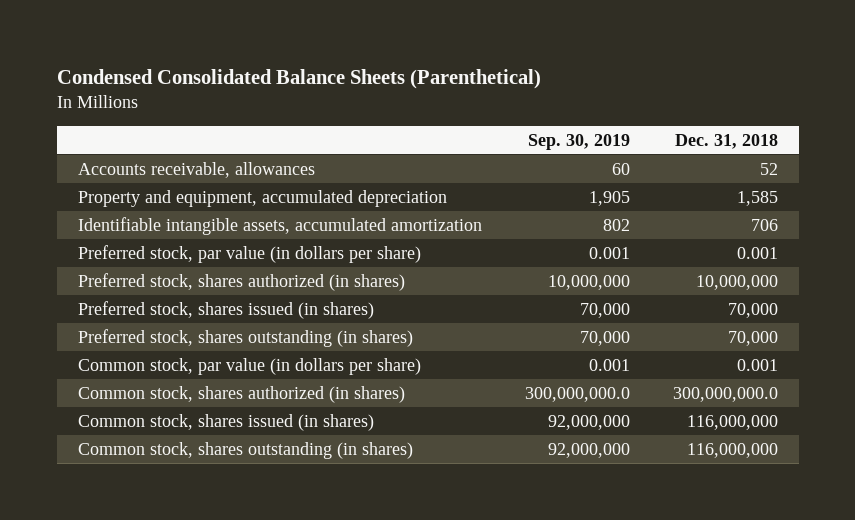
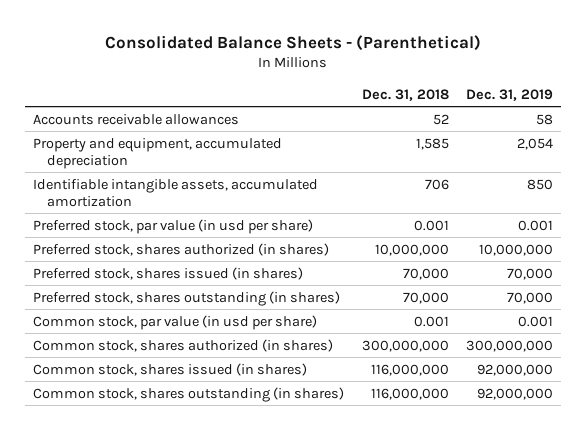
- Condensed Consolidated Balance Sheets (Parenthetical)
+ Consolidated Balance Sheets - (Parenthetical)
- | Sep. 30, 2019 | Dec. 31, 2018
+ | Dec. 31, 2018 | Dec. 31, 2019
- Accounts receivable, allowances | 60 | 52
+ Accounts receivable allowances | 52 | 58
- Preferred stock, par value (in dollars per share) | 0.001 | 0.001
+ Preferred stock, par value (in usd per share) | 0.001 | 0.001
- Common stock, par value (in dollars per share) | 0.001 | 0.001
- Common stock, shares authorized (in shares) | 300,000,000.0 | 300,000,000.0
+ Common stock, par value (in usd per share) | 0.001 | 0.001
+ Common stock, shares authorized (in shares) | 300,000,000 | 300,000,000

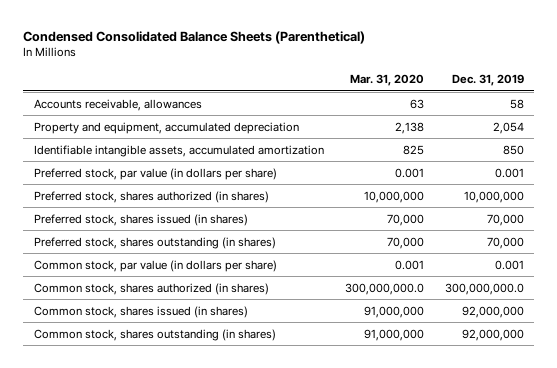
- Consolidated Balance Sheets - (Parenthetical)
+ Condensed Consolidated Balance Sheets (Parenthetical)
- | Dec. 31, 2018 | Dec. 31, 2019
+ | Mar. 31, 2020 | Dec. 31, 2019
- Accounts receivable allowances | 52 | 58
+ Accounts receivable, allowances | 63 | 58
- Preferred stock, par value (in usd per share) | 0.001 | 0.001
+ Preferred stock, par value (in dollars per share) | 0.001 | 0.001
- Common stock, par value (in usd per share) | 0.001 | 0.001
- Common stock, shares authorized (in shares) | 300,000,000 | 300,000,000
+ Common stock, par value (in dollars per share) | 0.001 | 0.001
+ Common stock, shares authorized (in shares) | 300,000,000.0 | 300,000,000.0

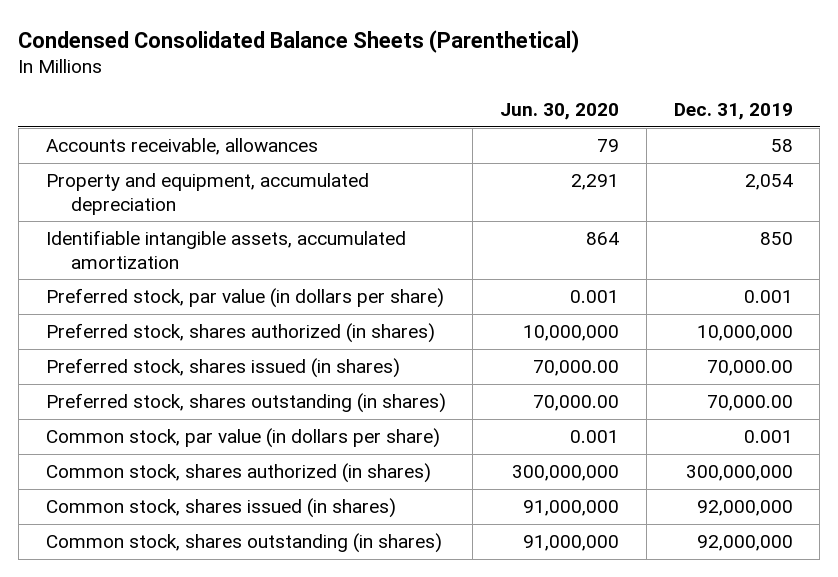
- | Mar. 31, 2020 | Dec. 31, 2019
+ | Jun. 30, 2020 | Dec. 31, 2019
- Preferred stock, shares issued (in shares) | 70,000 | 70,000
- Preferred stock, shares outstanding (in shares) | 70,000 | 70,000
+ Preferred stock, shares issued (in shares) | 70,000.00 | 70,000.00
+ Preferred stock, shares outstanding (in shares) | 70,000.00 | 70,000.00
- Common stock, shares authorized (in shares) | 300,000,000.0 | 300,000,000.0
+ Common stock, shares authorized (in shares) | 300,000,000 | 300,000,000

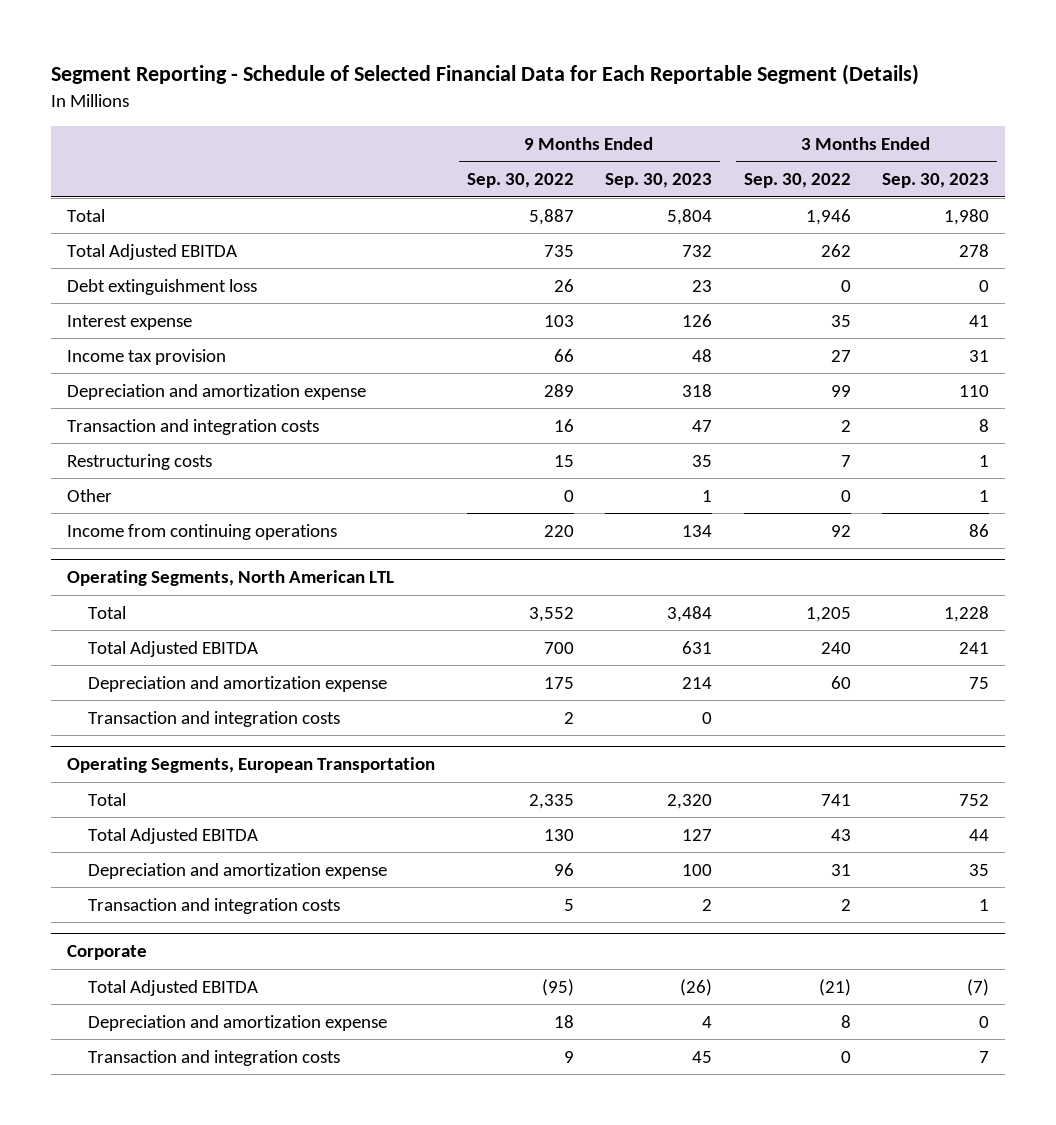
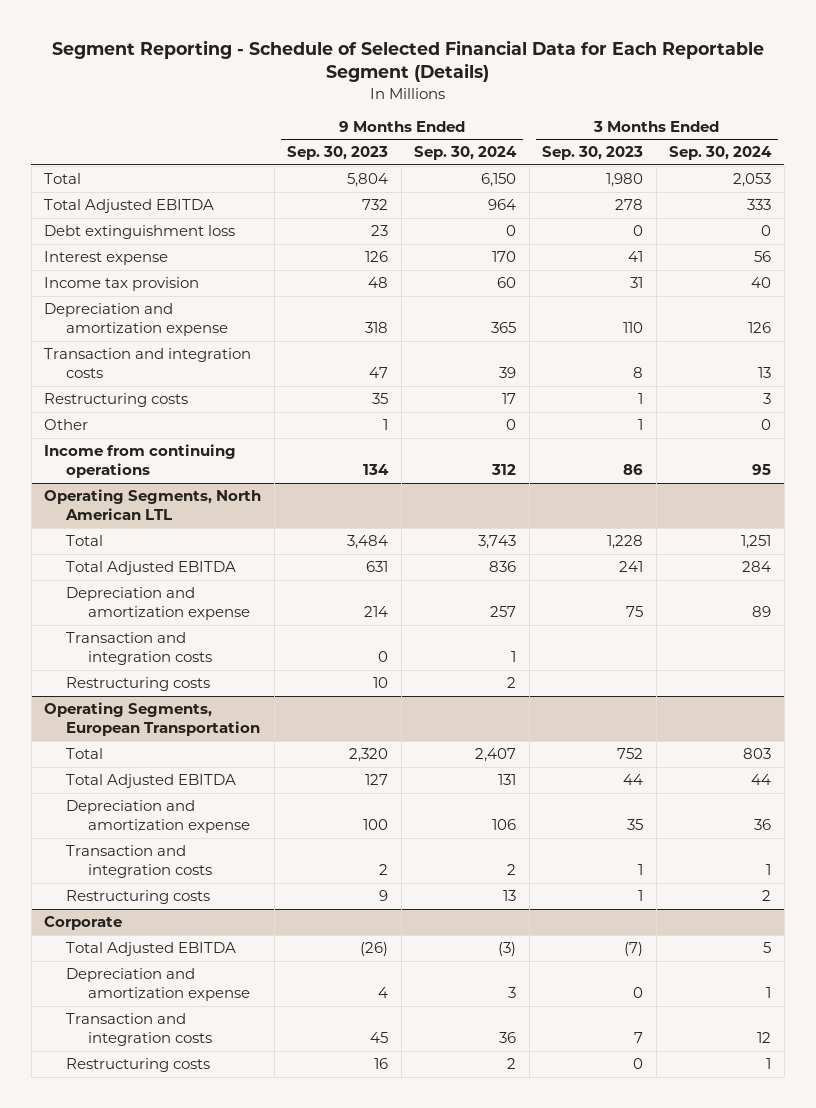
- | 9 Months Ended Sep. 30, 2022 | 9 Months Ended Sep. 30, 2023 | 3 Months Ended Sep. 30, 2022 | 3 Months Ended Sep. 30, 2023
+ | 9 Months Ended Sep. 30, 2023 | 9 Months Ended Sep. 30, 2024 | 3 Months Ended Sep. 30, 2023 | 3 Months Ended Sep. 30, 2024
@ Operating Segments, North American LTL
+ Restructuring costs | 10 | 2 | |
@ Operating Segments, European Transportation
+ Restructuring costs | 9 | 13 | 1 | 2
@ Corporate
+ Restructuring costs | 16 | 2 | 0 | 1

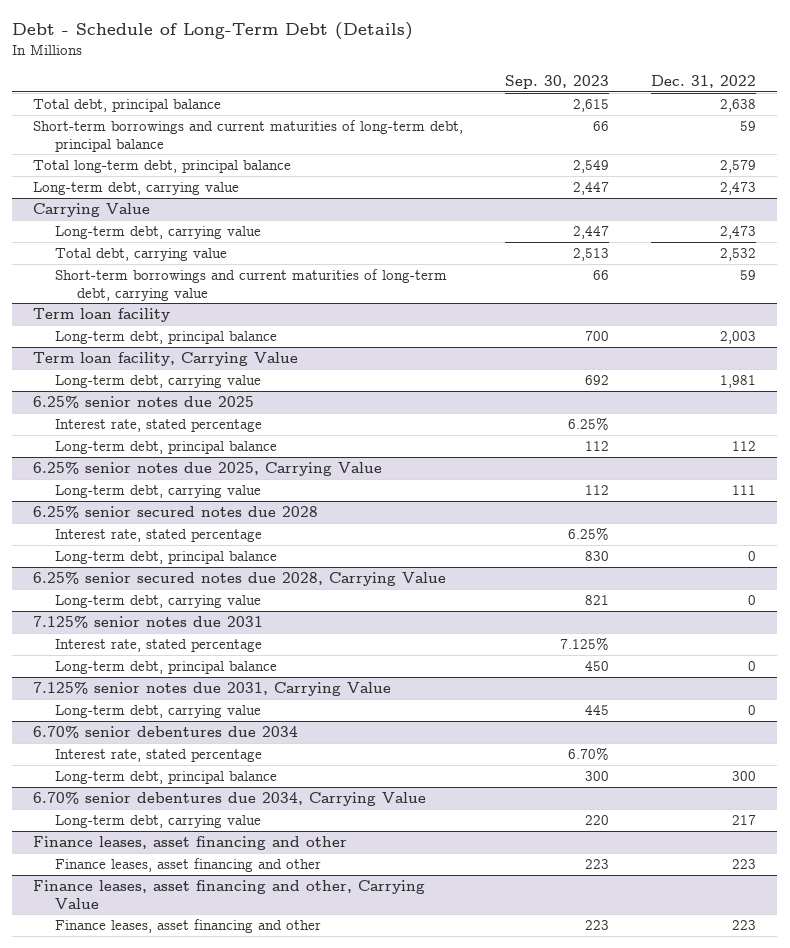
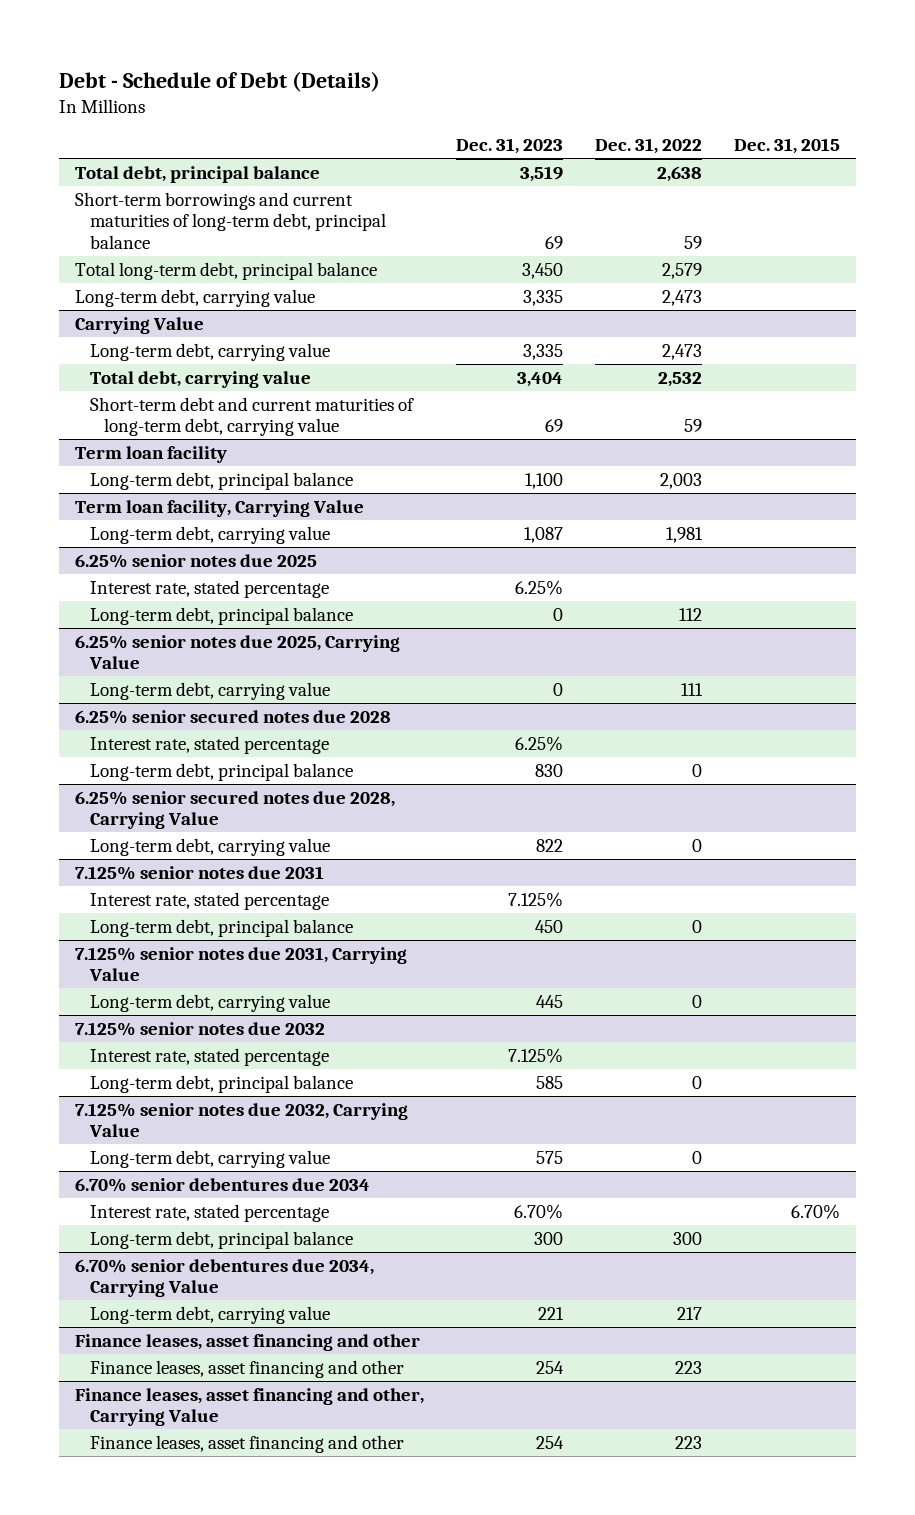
- Debt - Schedule of Long-Term Debt (Details)
+ Debt - Schedule of Debt (Details)
- | Sep. 30, 2023 | Dec. 31, 2022
+ | Dec. 31, 2023 | Dec. 31, 2022 | Dec. 31, 2015
@ Carrying Value
- Short-term borrowings and current maturities of long-term debt, carrying value | 66 | 59
+ Short-term debt and current maturities of long-term debt, carrying value | 69 | 59 |
+ 7.125% senior notes due 2032
+ Interest rate, stated percentage | 7.125% | |
+ Long-term debt, principal balance | 585 | 0 |
+ 7.125% senior notes due 2032, Carrying Value
+ Long-term debt, carrying value | 575 | 0 |

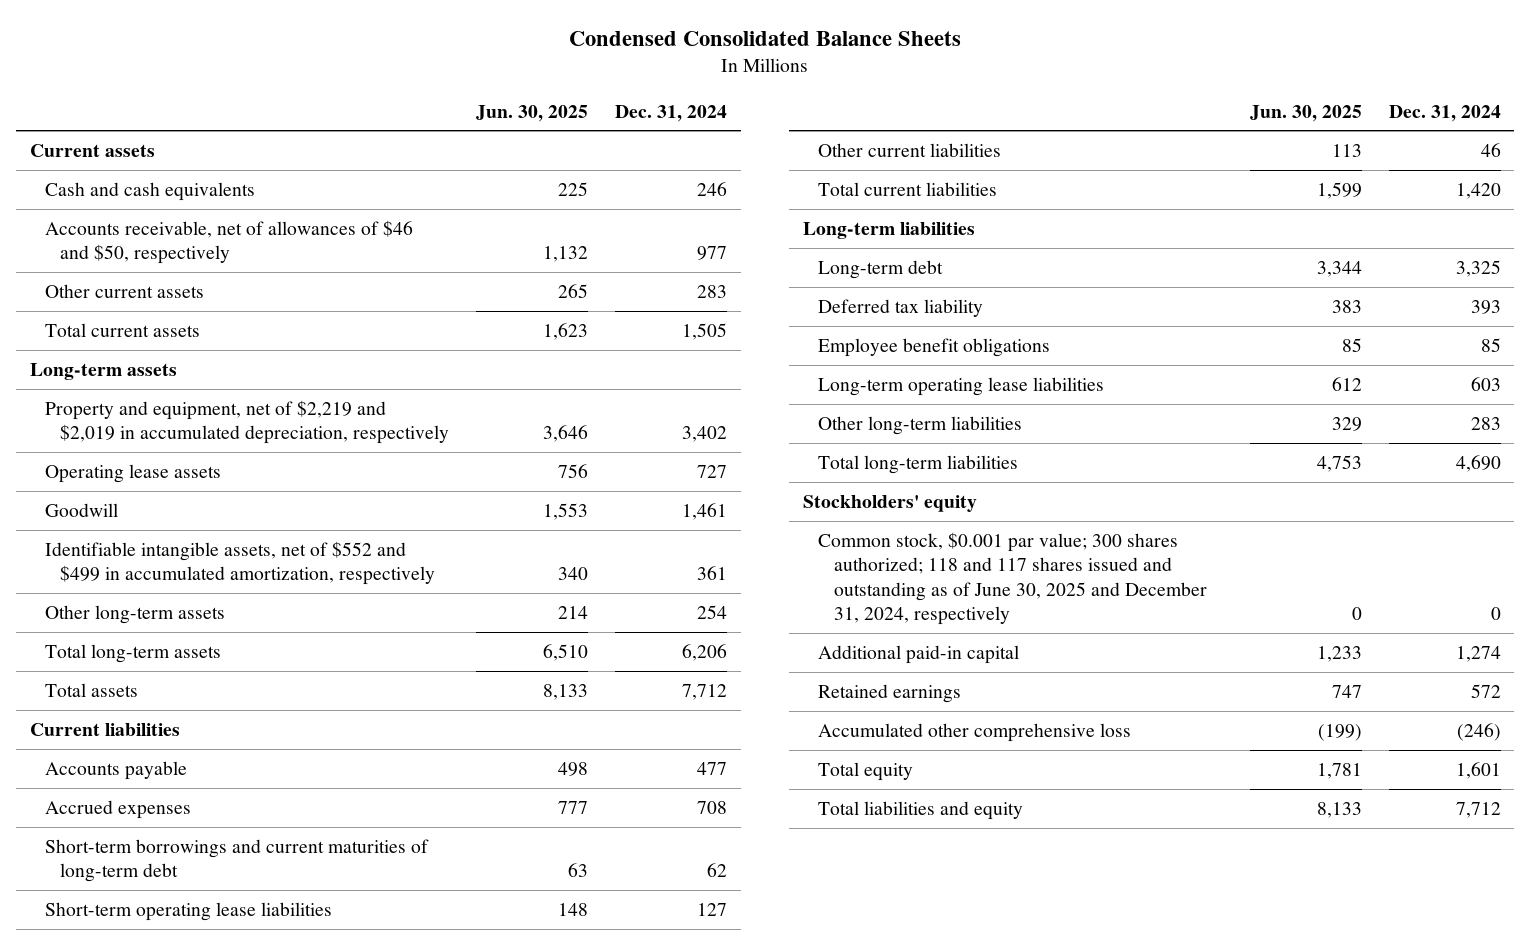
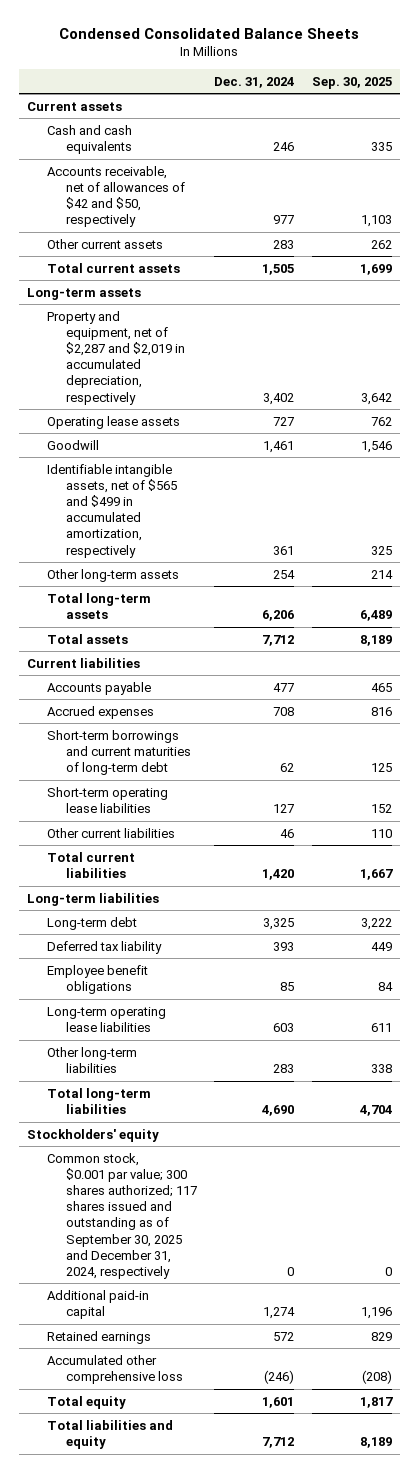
- | Jun. 30, 2025 | Dec. 31, 2024
+ | Dec. 31, 2024 | Sep. 30, 2025
- Accounts receivable, net of allowances of $46 and $50, respectively | 1,132 | 977
+ Accounts receivable, net of allowances of $42 and $50, respectively | 977 | 1,103
- Property and equipment, net of $2,219 and $2,019 in accumulated depreciation, respectively | 3,646 | 3,402
+ Property and equipment, net of $2,287 and $2,019 in accumulated depreciation, respectively | 3,402 | 3,642
- Identifiable intangible assets, net of $552 and $499 in accumulated amortization, respectively | 340 | 361
+ Identifiable intangible assets, net of $565 and $499 in accumulated amortization, respectively | 361 | 325
- Common stock, $0.001 par value; 300 shares authorized; 118 and 117 shares issued and outstanding as of June 30, 2025 and December 31, 2024, respectively | 0 | 0
+ Common stock, $0.001 par value; 300 shares authorized; 117 shares issued and outstanding as of September 30, 2025 and December 31, 2024, respectively | 0 | 0

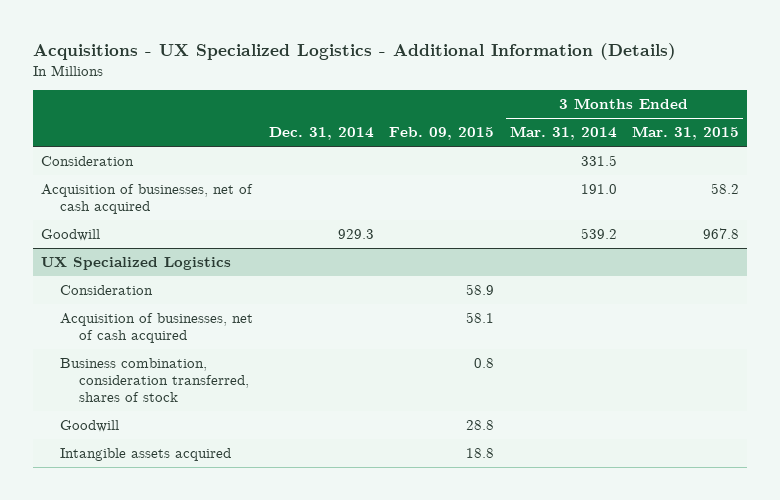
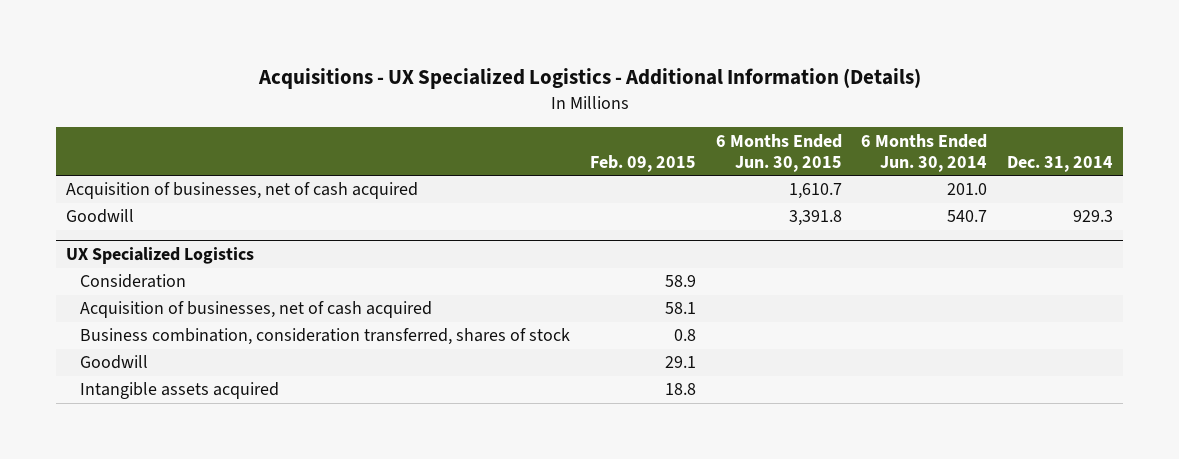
- | Dec. 31, 2014 | Feb. 09, 2015 | 3 Months Ended Mar. 31, 2014 | 3 Months Ended Mar. 31, 2015
+ | Feb. 09, 2015 | 6 Months Ended Jun. 30, 2015 | 6 Months Ended Jun. 30, 2014 | Dec. 31, 2014
- Consideration | | | 331.5 |
@ UX Specialized Logistics
- Goodwill | | 28.8 | |
+ Goodwill | 29.1 | | |

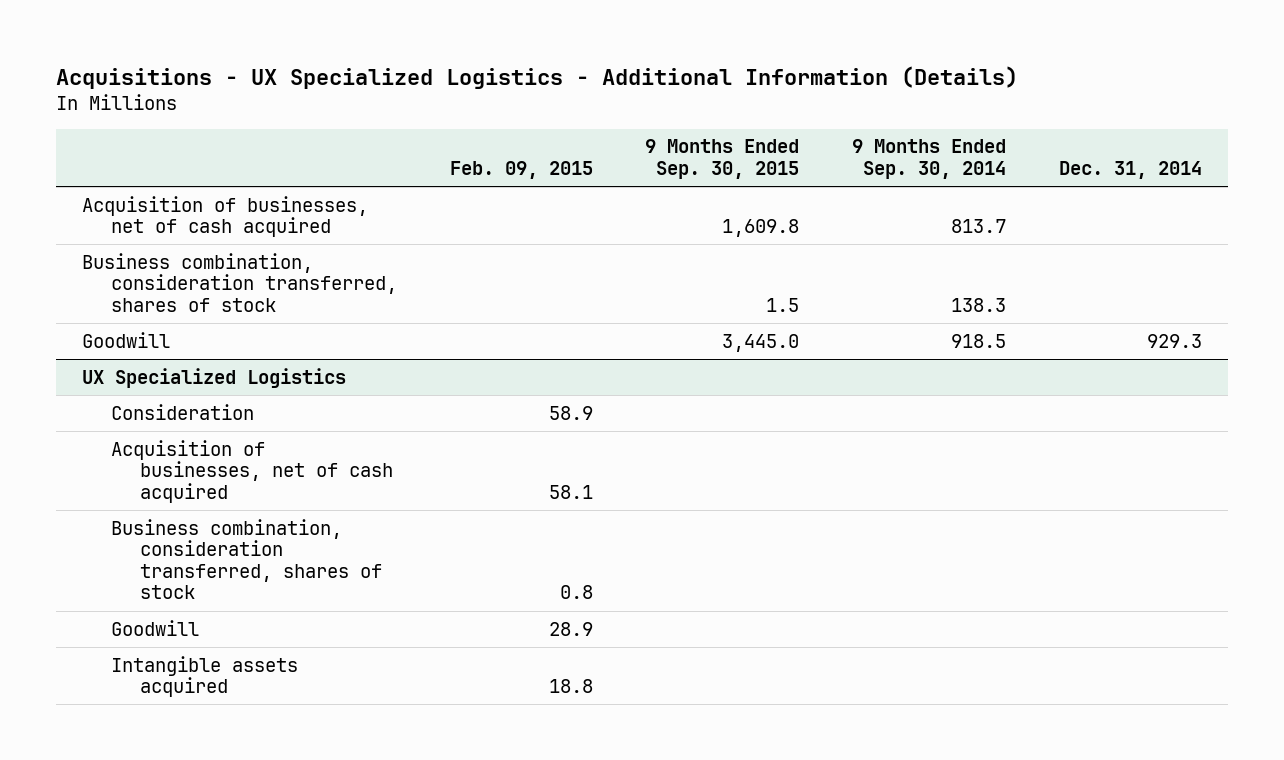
- | Feb. 09, 2015 | 6 Months Ended Jun. 30, 2015 | 6 Months Ended Jun. 30, 2014 | Dec. 31, 2014
+ | Feb. 09, 2015 | 9 Months Ended Sep. 30, 2015 | 9 Months Ended Sep. 30, 2014 | Dec. 31, 2014
+ Business combination, consideration transferred, shares of stock | | 1.5 | 138.3 |
@ UX Specialized Logistics
- Goodwill | 29.1 | | |
+ Goodwill | 28.9 | | |

